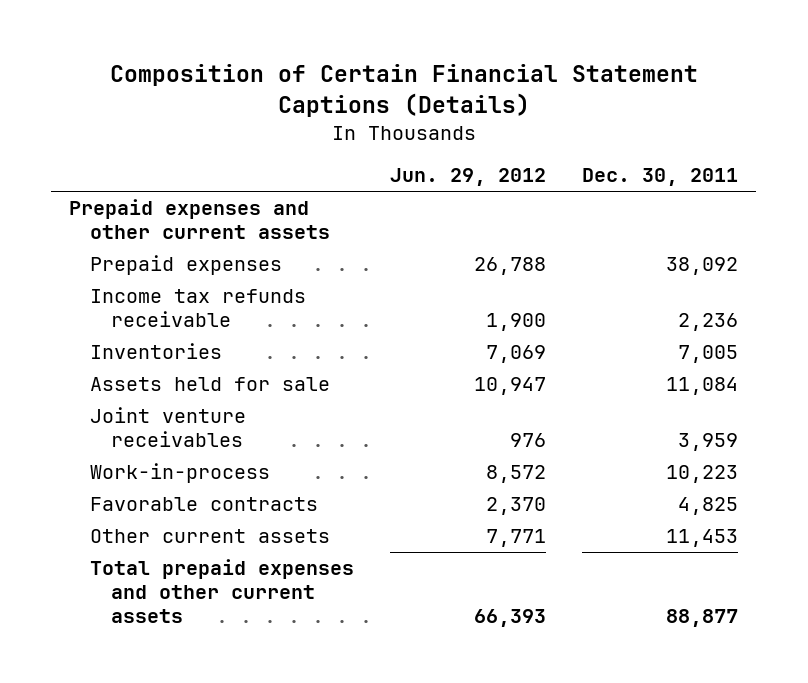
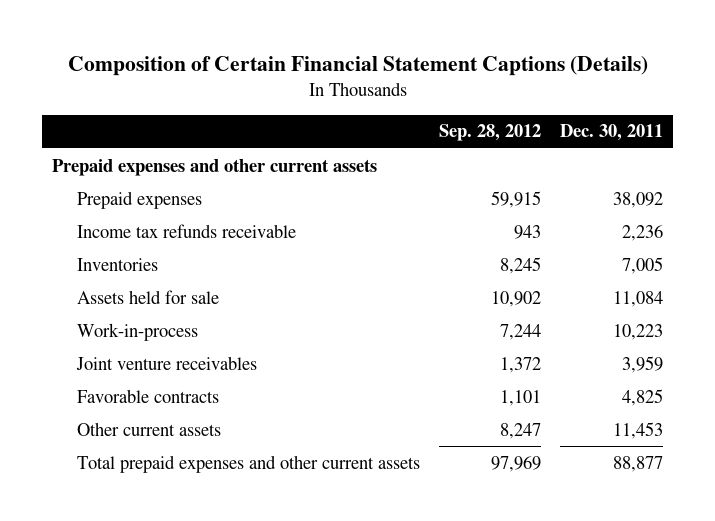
- | Jun. 29, 2012 | Dec. 30, 2011
+ | Sep. 28, 2012 | Dec. 30, 2011
moved down: Joint venture receivables | 1,372 | 3,959

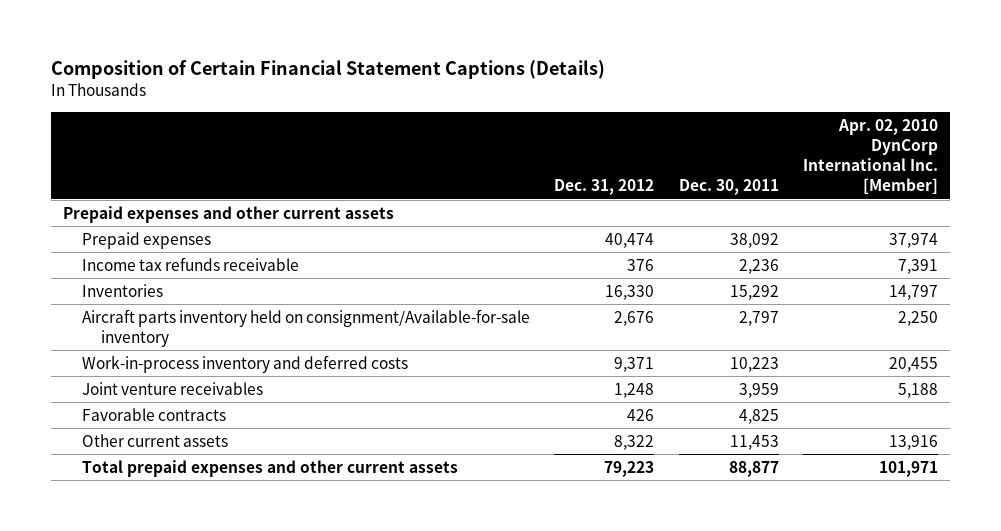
- | Sep. 28, 2012 | Dec. 30, 2011
+ | Dec. 31, 2012 | Dec. 30, 2011 | Apr. 02, 2010 DynCorp International Inc. [Member]
- Inventories | 8,245 | 7,005
- Assets held for sale | 10,902 | 11,084
- Work-in-process | 7,244 | 10,223
+ Inventories | 16,330 | 15,292 | 14,797
+ Aircraft parts inventory held on consignment/Available-for-sale inventory | 2,676 | 2,797 | 2,250
+ Work-in-process inventory and deferred costs | 9,371 | 10,223 | 20,455

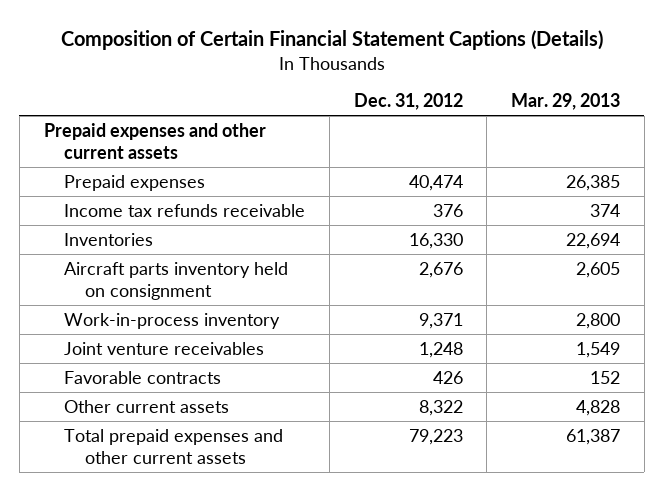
- | Dec. 31, 2012 | Dec. 30, 2011 | Apr. 02, 2010 DynCorp International Inc. [Member]
+ | Dec. 31, 2012 | Mar. 29, 2013
- Aircraft parts inventory held on consignment/Available-for-sale inventory | 2,676 | 2,797 | 2,250
- Work-in-process inventory and deferred costs | 9,371 | 10,223 | 20,455
+ Aircraft parts inventory held on consignment | 2,676 | 2,605
+ Work-in-process inventory | 9,371 | 2,800

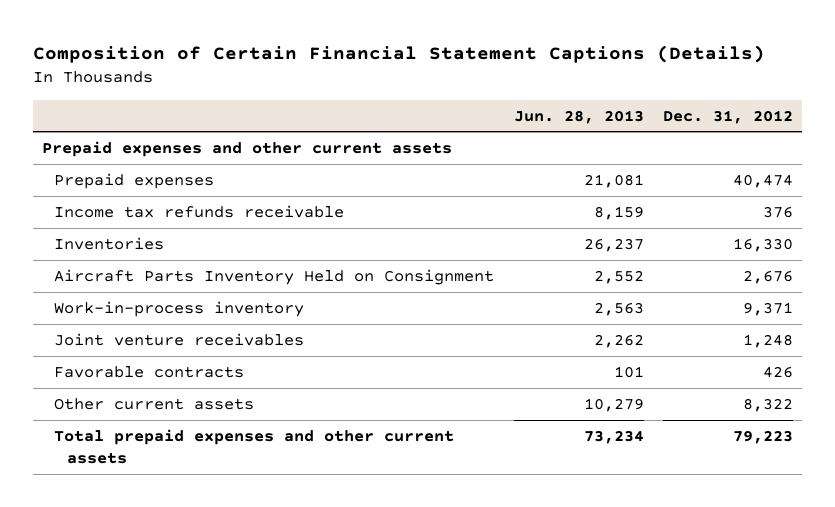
- | Dec. 31, 2012 | Mar. 29, 2013
+ | Jun. 28, 2013 | Dec. 31, 2012
- Aircraft parts inventory held on consignment | 2,676 | 2,605
+ Aircraft Parts Inventory Held on Consignment | 2,552 | 2,676

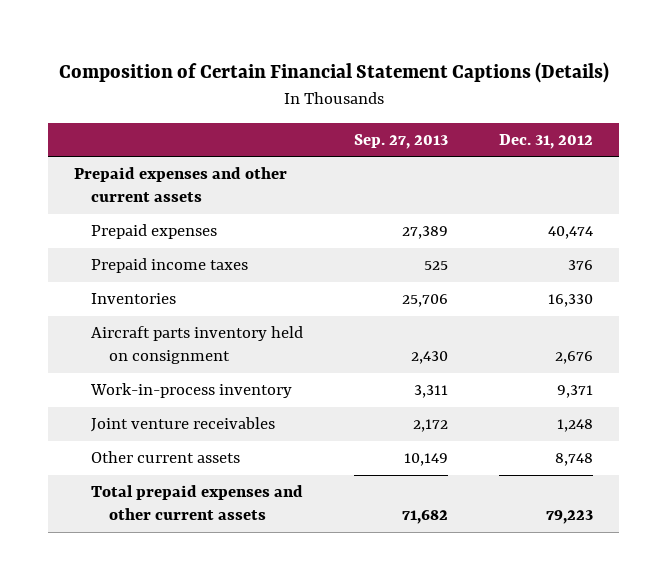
- | Jun. 28, 2013 | Dec. 31, 2012
+ | Sep. 27, 2013 | Dec. 31, 2012
- Income tax refunds receivable | 8,159 | 376
+ Prepaid income taxes | 525 | 376
- Aircraft Parts Inventory Held on Consignment | 2,552 | 2,676
+ Aircraft parts inventory held on consignment | 2,430 | 2,676
- Favorable contracts | 101 | 426
- Other current assets | 10,279 | 8,322
+ Other current assets | 10,149 | 8,748

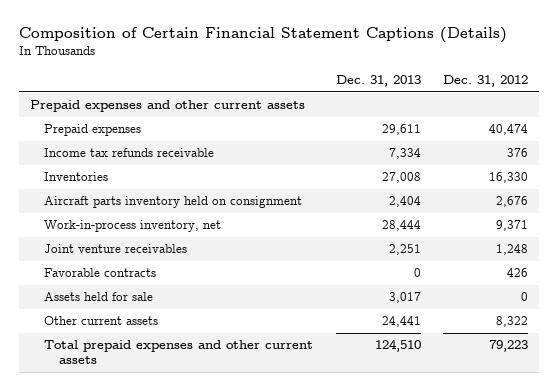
- | Sep. 27, 2013 | Dec. 31, 2012
+ | Dec. 31, 2013 | Dec. 31, 2012
- Prepaid income taxes | 525 | 376
+ Income tax refunds receivable | 7,334 | 376
- Work-in-process inventory | 3,311 | 9,371
+ Work-in-process inventory, net | 28,444 | 9,371
- Other current assets | 10,149 | 8,748
+ Favorable contracts | 0 | 426
+ Assets held for sale | 3,017 | 0
+ Other current assets | 24,441 | 8,322

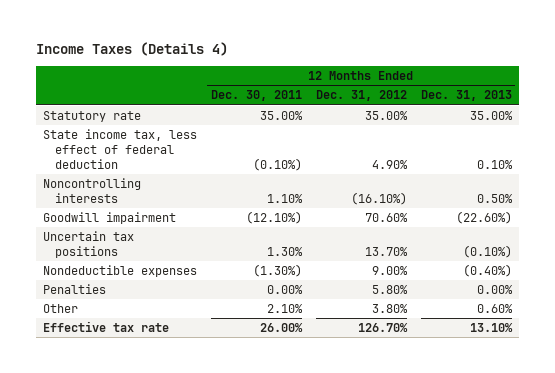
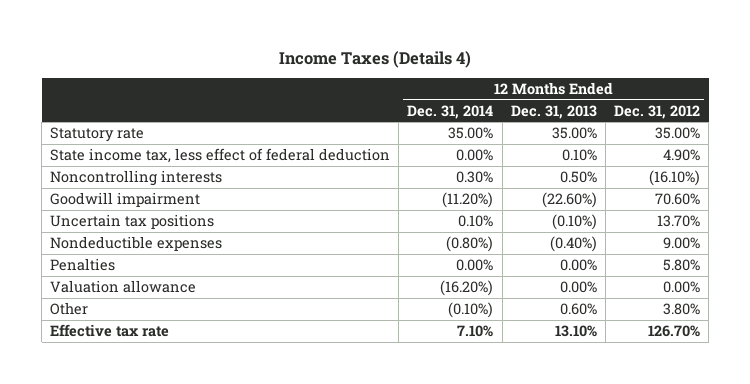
- | 12 Months Ended Dec. 30, 2011 | 12 Months Ended Dec. 31, 2012 | 12 Months Ended Dec. 31, 2013
+ | 12 Months Ended Dec. 31, 2014 | 12 Months Ended Dec. 31, 2013 | 12 Months Ended Dec. 31, 2012
+ Valuation allowance | (16.20%) | 0.00% | 0.00%

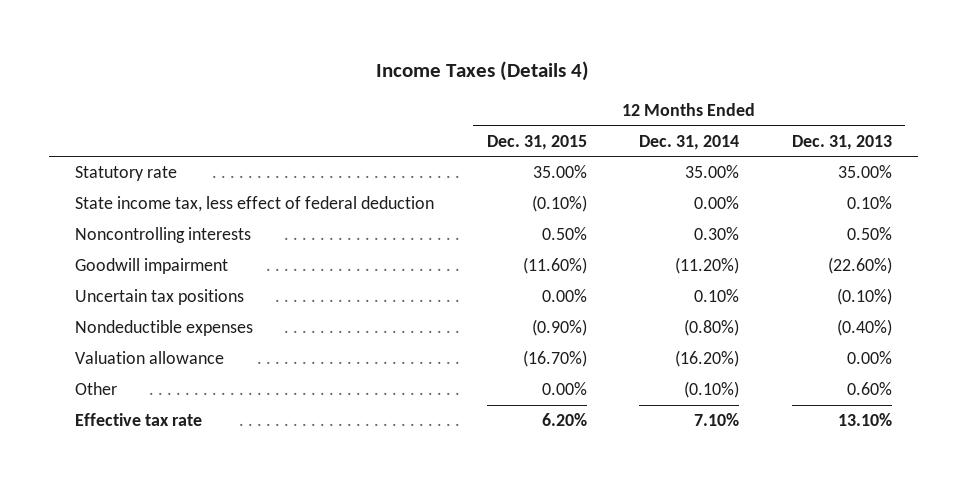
- | 12 Months Ended Dec. 31, 2014 | 12 Months Ended Dec. 31, 2013 | 12 Months Ended Dec. 31, 2012
+ | 12 Months Ended Dec. 31, 2015 | 12 Months Ended Dec. 31, 2014 | 12 Months Ended Dec. 31, 2013
- Penalties | 0.00% | 0.00% | 5.80%

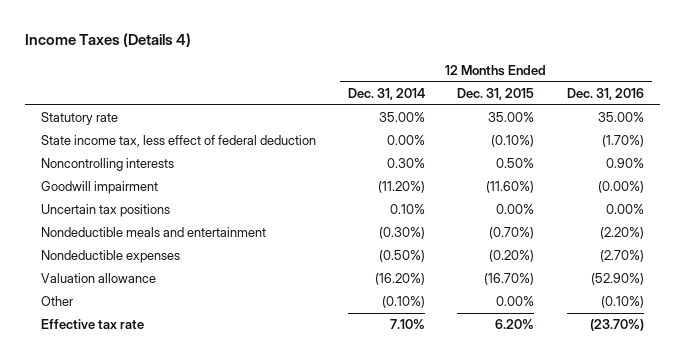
- | 12 Months Ended Dec. 31, 2015 | 12 Months Ended Dec. 31, 2014 | 12 Months Ended Dec. 31, 2013
+ | 12 Months Ended Dec. 31, 2014 | 12 Months Ended Dec. 31, 2015 | 12 Months Ended Dec. 31, 2016
- Nondeductible expenses | (0.90%) | (0.80%) | (0.40%)
+ Nondeductible meals and entertainment | (0.30%) | (0.70%) | (2.20%)
+ Nondeductible expenses | (0.50%) | (0.20%) | (2.70%)

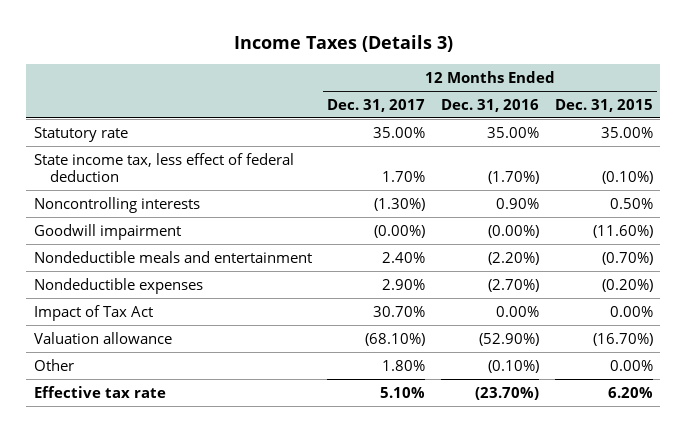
- Income Taxes (Details 4)
+ Income Taxes (Details 3)
- | 12 Months Ended Dec. 31, 2014 | 12 Months Ended Dec. 31, 2015 | 12 Months Ended Dec. 31, 2016
+ | 12 Months Ended Dec. 31, 2017 | 12 Months Ended Dec. 31, 2016 | 12 Months Ended Dec. 31, 2015
- Uncertain tax positions | 0.10% | 0.00% | 0.00%
+ Impact of Tax Act | 30.70% | 0.00% | 0.00%

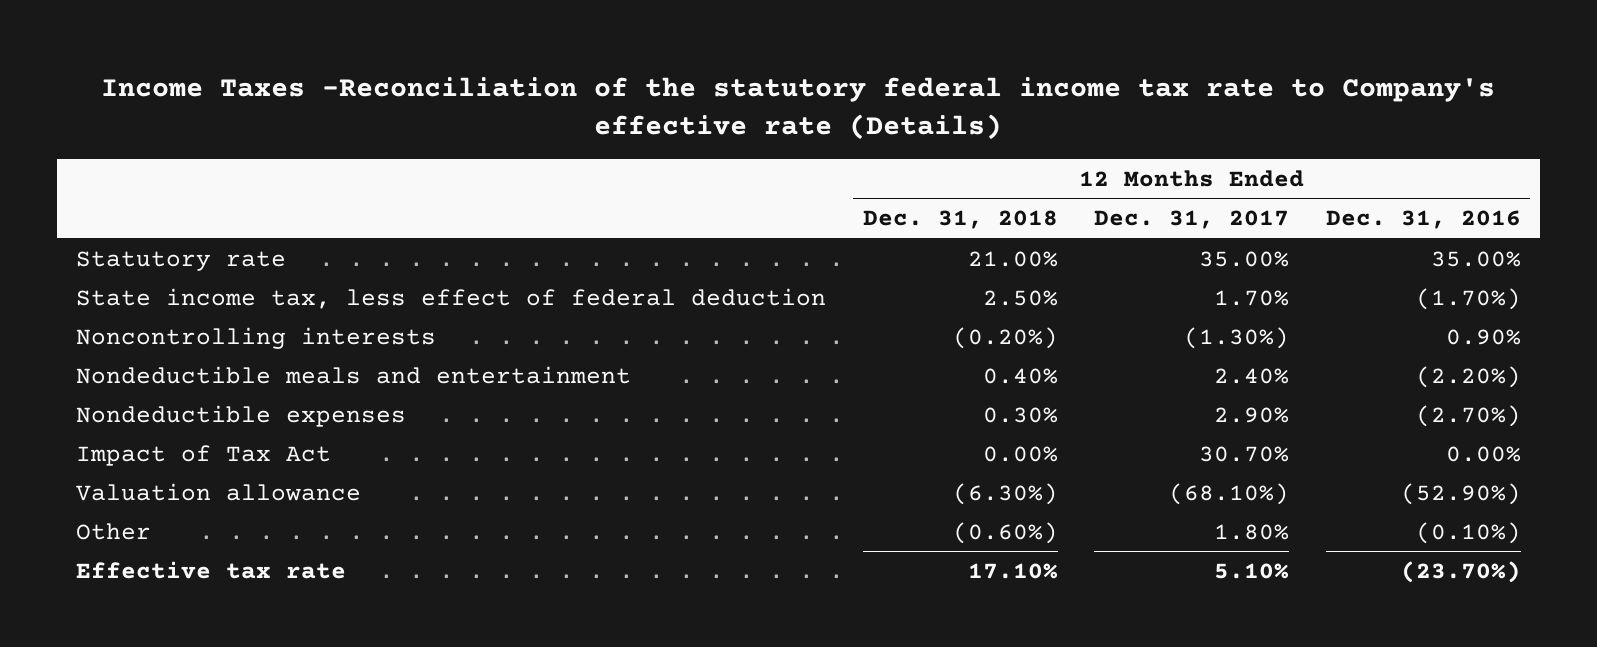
- Income Taxes (Details 3)
+ Income Taxes -Reconciliation of the statutory federal income tax rate to Company's effective rate (Details)
- | 12 Months Ended Dec. 31, 2017 | 12 Months Ended Dec. 31, 2016 | 12 Months Ended Dec. 31, 2015
+ | 12 Months Ended Dec. 31, 2018 | 12 Months Ended Dec. 31, 2017 | 12 Months Ended Dec. 31, 2016
- Goodwill impairment | (0.00%) | (0.00%) | (11.60%)

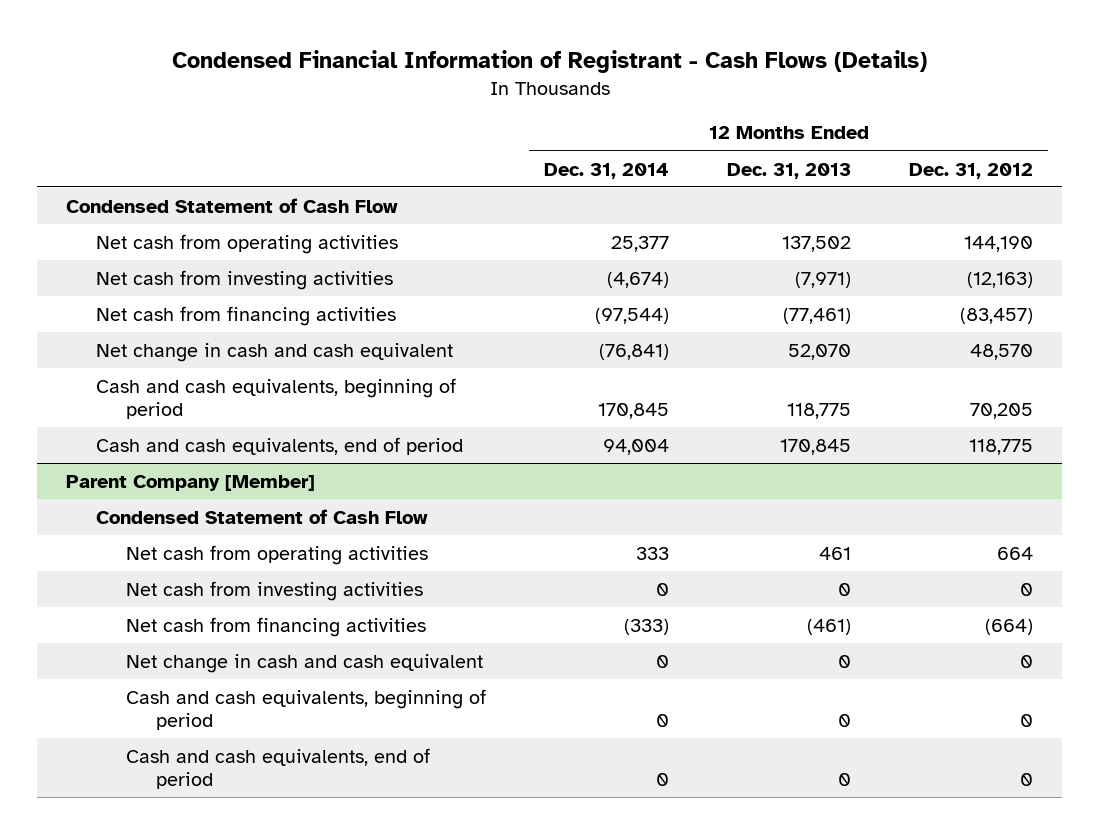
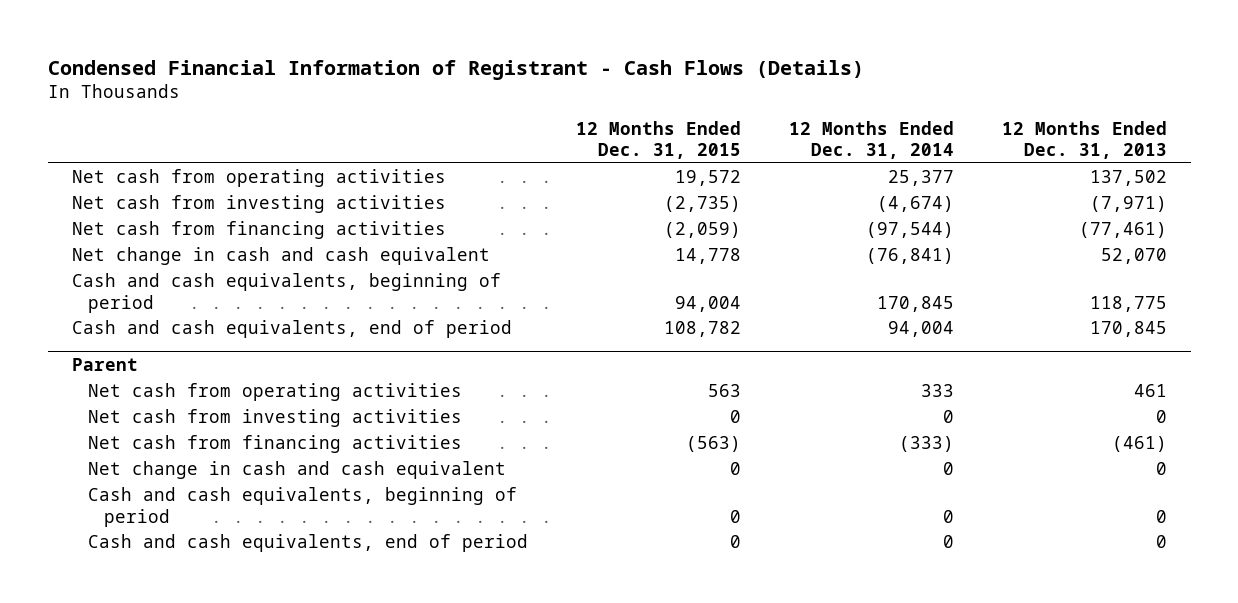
- | 12 Months Ended Dec. 31, 2014 | 12 Months Ended Dec. 31, 2013 | 12 Months Ended Dec. 31, 2012
+ | 12 Months Ended Dec. 31, 2015 | 12 Months Ended Dec. 31, 2014 | 12 Months Ended Dec. 31, 2013
- Condensed Statement of Cash Flow
- Parent Company [Member]
- Condensed Statement of Cash Flow
+ Parent

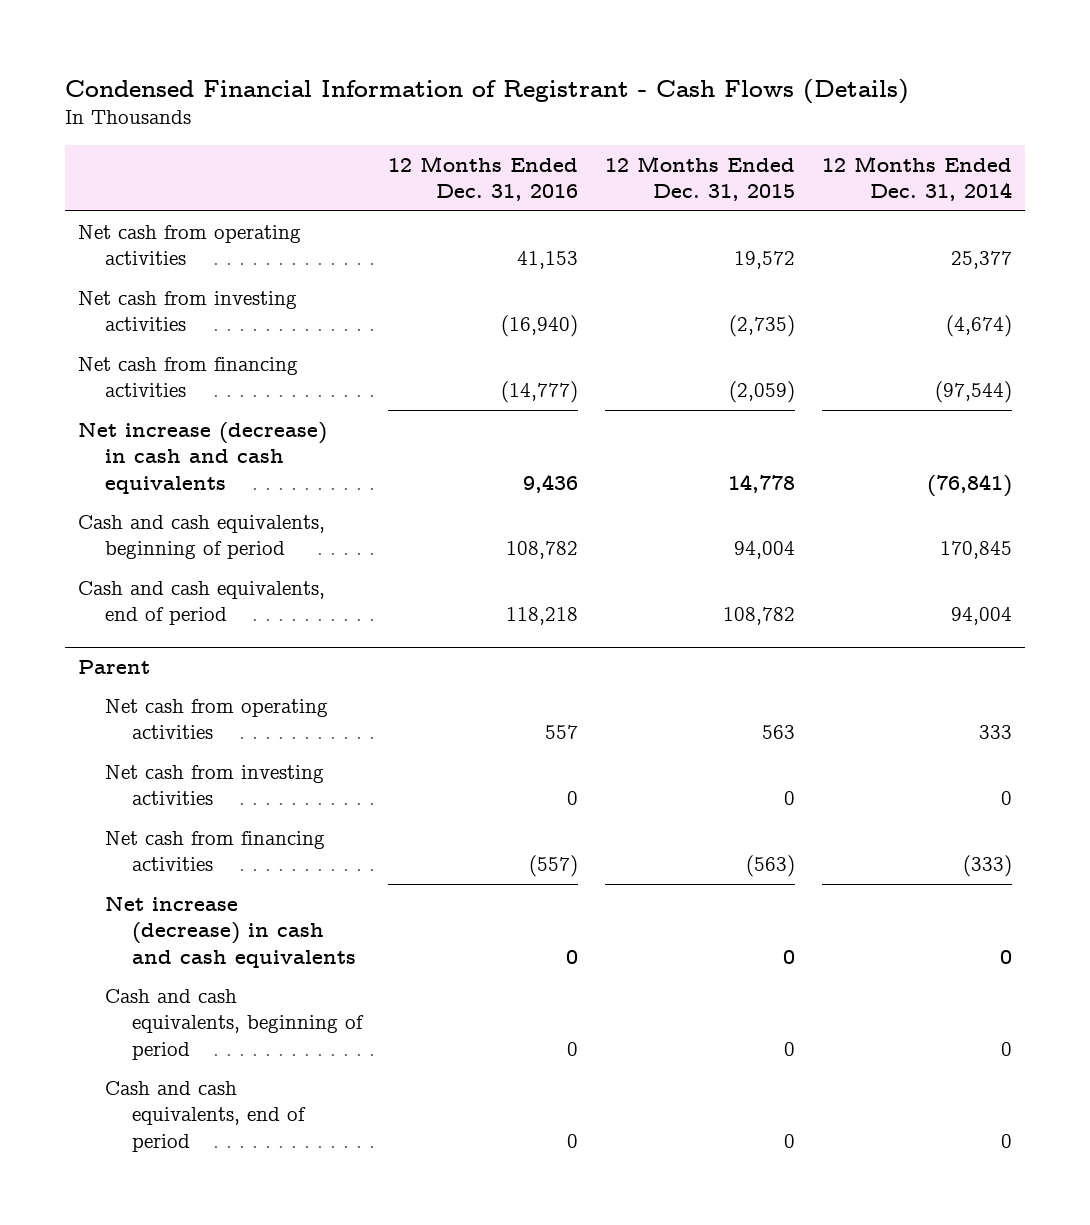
- | 12 Months Ended Dec. 31, 2015 | 12 Months Ended Dec. 31, 2014 | 12 Months Ended Dec. 31, 2013
+ | 12 Months Ended Dec. 31, 2016 | 12 Months Ended Dec. 31, 2015 | 12 Months Ended Dec. 31, 2014
- Net change in cash and cash equivalent | 14,778 | (76,841) | 52,070
+ Net increase (decrease) in cash and cash equivalents | 9,436 | 14,778 | (76,841)
@ Parent
- Net change in cash and cash equivalent | 0 | 0 | 0
+ Net increase (decrease) in cash and cash equivalents | 0 | 0 | 0

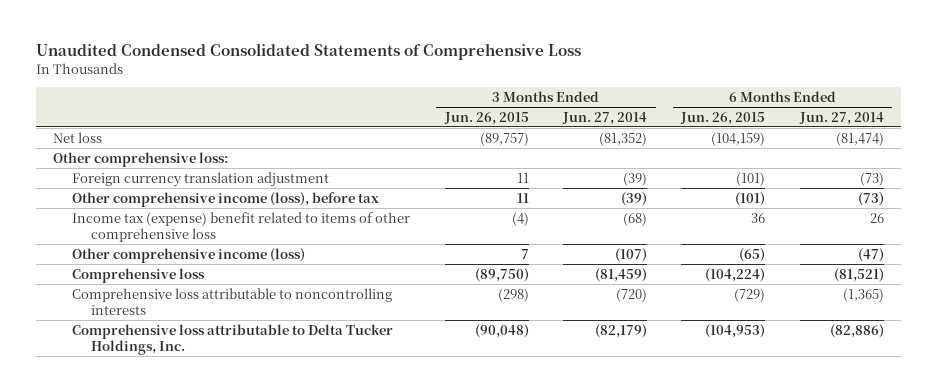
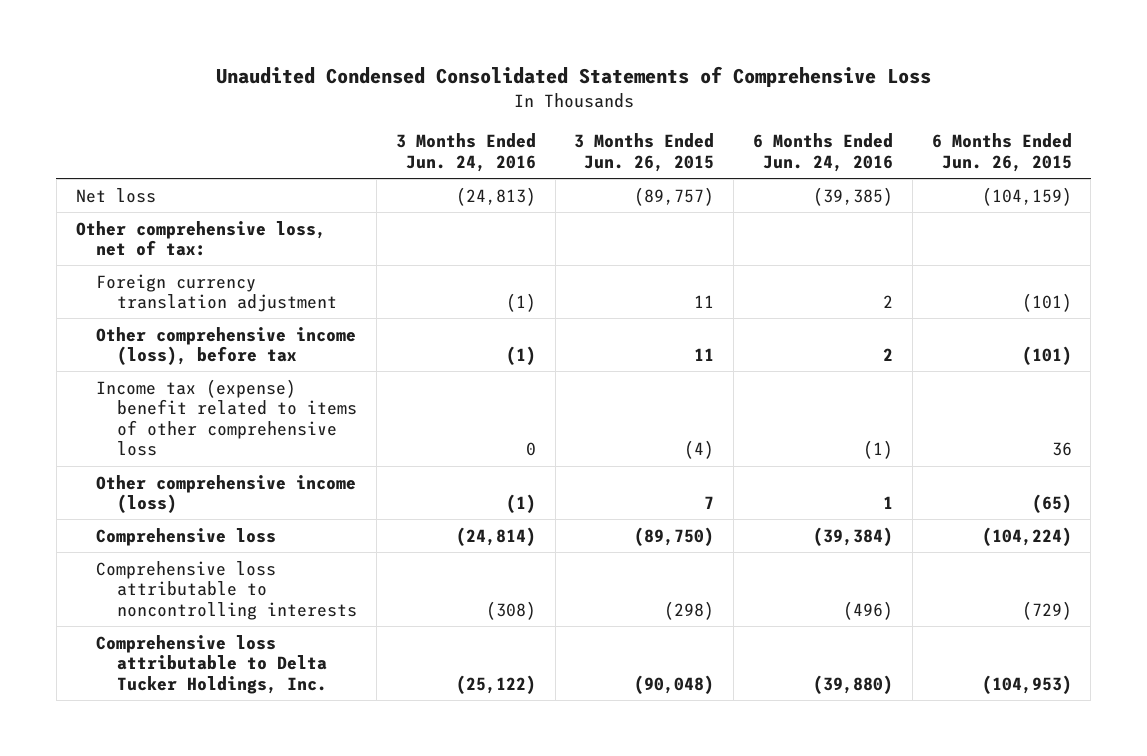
- | 3 Months Ended Jun. 26, 2015 | 3 Months Ended Jun. 27, 2014 | 6 Months Ended Jun. 26, 2015 | 6 Months Ended Jun. 27, 2014
+ | 3 Months Ended Jun. 24, 2016 | 3 Months Ended Jun. 26, 2015 | 6 Months Ended Jun. 24, 2016 | 6 Months Ended Jun. 26, 2015
- Other comprehensive loss:
+ Other comprehensive loss, net of tax:

